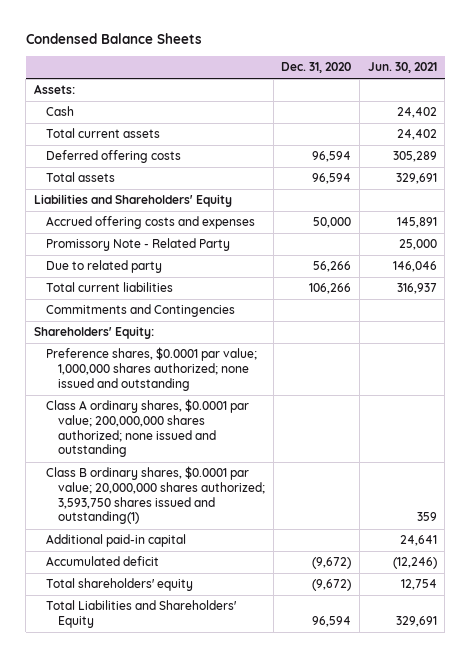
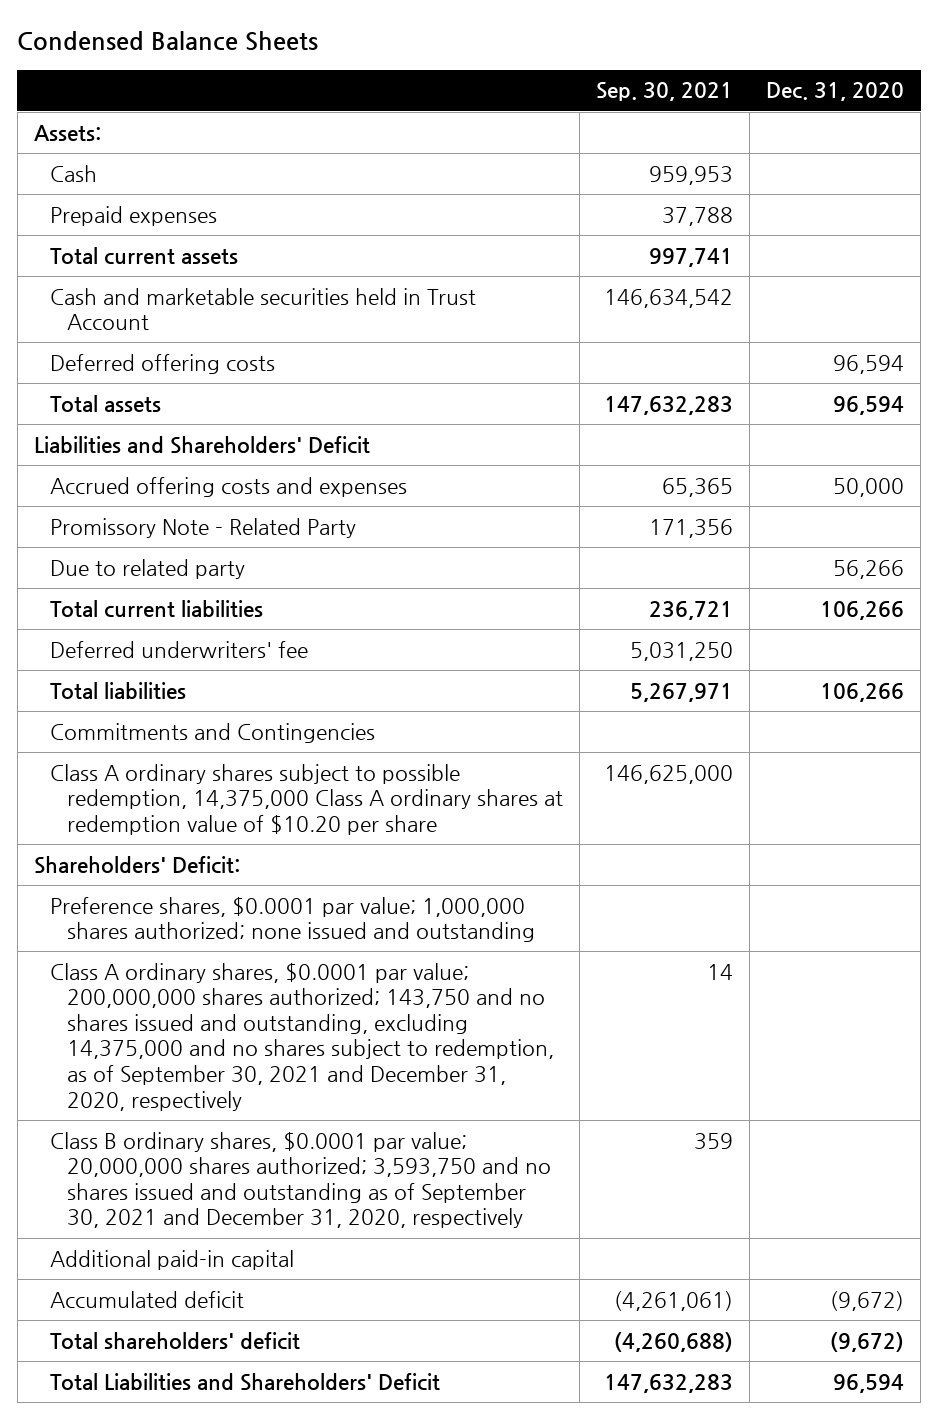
- | Dec. 31, 2020 | Jun. 30, 2021
+ | Sep. 30, 2021 | Dec. 31, 2020
+ Prepaid expenses | 37,788 |
+ Cash and marketable securities held in Trust Account | 146,634,542 |
- Liabilities and Shareholders' Equity
+ Liabilities and Shareholders' Deficit
+ Deferred underwriters' fee | 5,031,250 |
+ Total liabilities | 5,267,971 | 106,266
- Shareholders' Equity:
+ Class A ordinary shares subject to possible redemption, 14,375,000 Class A ordinary shares at redemption value of $10.20 per share | 146,625,000 |
+ Shareholders' Deficit:
- Class A ordinary shares, $0.0001 par value; 200,000,000 shares authorized; none issued and outstanding
- Class B ordinary shares, $0.0001 par value; 20,000,000 shares authorized; 3,593,750 shares issued and outstanding(1) | | 359
+ Class A ordinary shares, $0.0001 par value; 200,000,000 shares authorized; 143,750 and no shares issued and outstanding, excluding 14,375,000 and no shares subject to redemption, as of September 30, 2021 and December 31, 2020, respectively | 14 |
+ Class B ordinary shares, $0.0001 par value; 20,000,000 shares authorized; 3,593,750 and no shares issued and outstanding as of September 30, 2021 and December 31, 2020, respectively | 359 |
- Total shareholders' equity | (9,672) | 12,754
- Total Liabilities and Shareholders' Equity | 96,594 | 329,691
+ Total shareholders' deficit | (4,260,688) | (9,672)
+ Total Liabilities and Shareholders' Deficit | 147,632,283 | 96,594

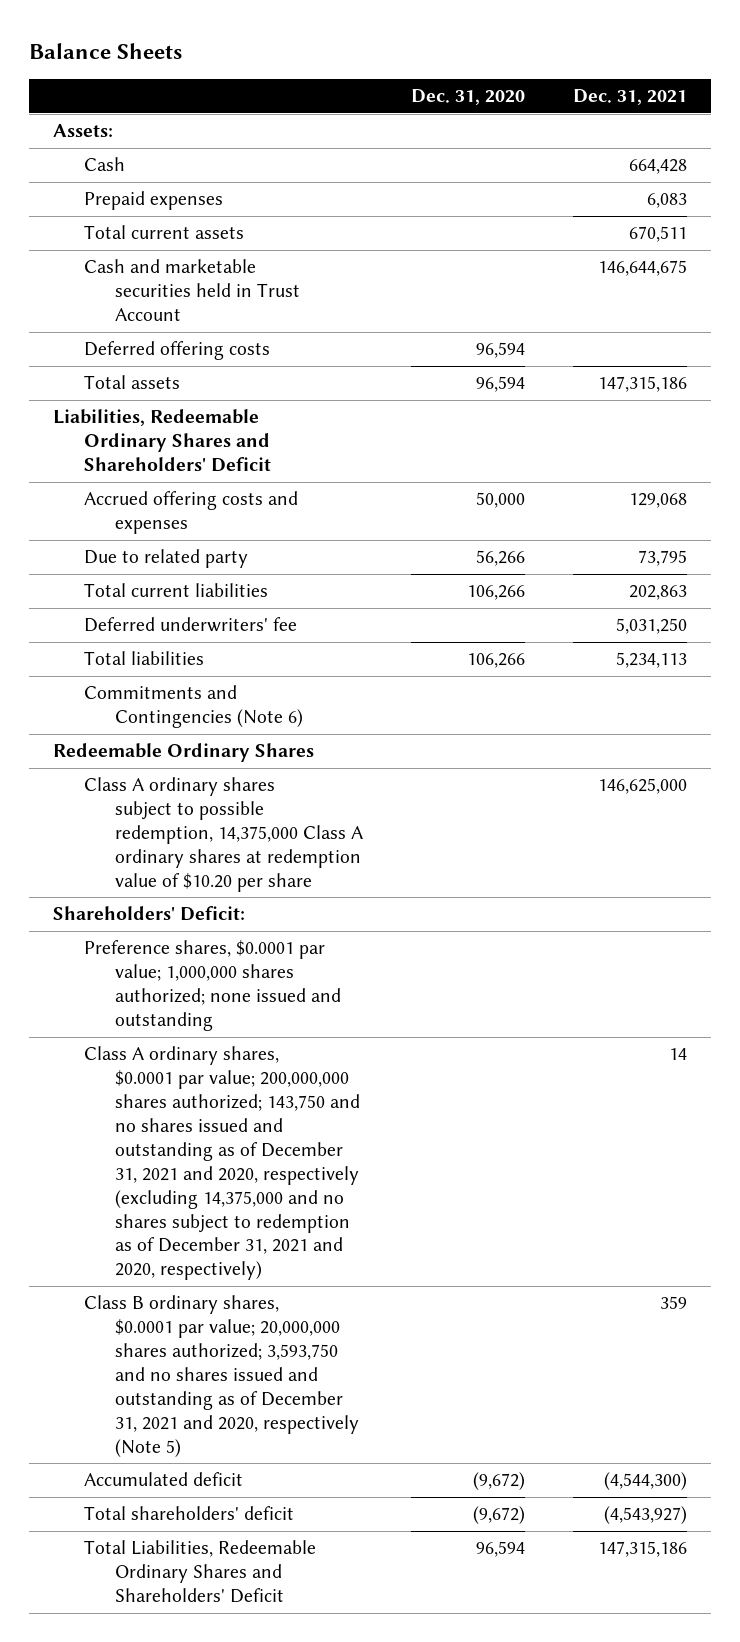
- Condensed Balance Sheets
+ Balance Sheets
- | Sep. 30, 2021 | Dec. 31, 2020
+ | Dec. 31, 2020 | Dec. 31, 2021
- Liabilities and Shareholders' Deficit
+ Liabilities, Redeemable Ordinary Shares and Shareholders' Deficit
- Promissory Note - Related Party | 171,356 |
- Commitments and Contingencies
+ Commitments and Contingencies (Note 6)
+ Redeemable Ordinary Shares
- Class A ordinary shares, $0.0001 par value; 200,000,000 shares authorized; 143,750 and no shares issued and outstanding, excluding 14,375,000 and no shares subject to redemption, as of September 30, 2021 and December 31, 2020, respectively | 14 |
- Class B ordinary shares, $0.0001 par value; 20,000,000 shares authorized; 3,593,750 and no shares issued and outstanding as of September 30, 2021 and December 31, 2020, respectively | 359 |
- Additional paid-in capital
+ Class A ordinary shares, $0.0001 par value; 200,000,000 shares authorized; 143,750 and no shares issued and outstanding as of December 31, 2021 and 2020, respectively (excluding 14,375,000 and no shares subject to redemption as of December 31, 2021 and 2020, respectively) | | 14
+ Class B ordinary shares, $0.0001 par value; 20,000,000 shares authorized; 3,593,750 and no shares issued and outstanding as of December 31, 2021 and 2020, respectively (Note 5) | | 359
- Total Liabilities and Shareholders' Deficit | 147,632,283 | 96,594
+ Total Liabilities, Redeemable Ordinary Shares and Shareholders' Deficit | 96,594 | 147,315,186

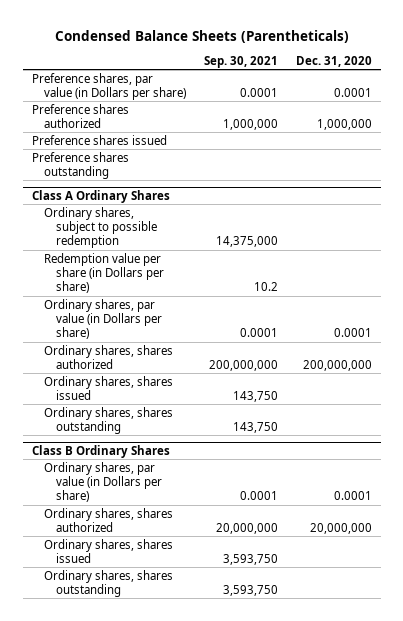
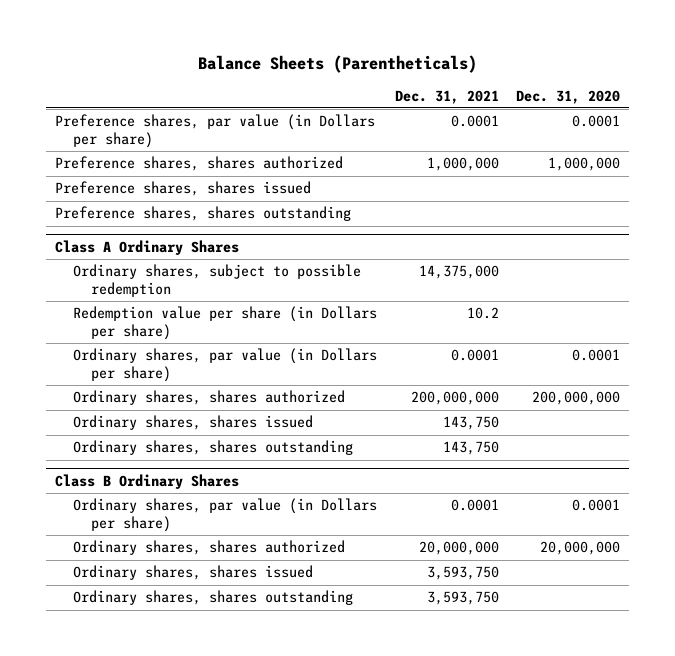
- Condensed Balance Sheets (Parentheticals)
+ Balance Sheets (Parentheticals)
- | Sep. 30, 2021 | Dec. 31, 2020
+ | Dec. 31, 2021 | Dec. 31, 2020
- Preference shares authorized | 1,000,000 | 1,000,000
- Preference shares issued
- Preference shares outstanding
+ Preference shares, shares authorized | 1,000,000 | 1,000,000
+ Preference shares, shares issued
+ Preference shares, shares outstanding

